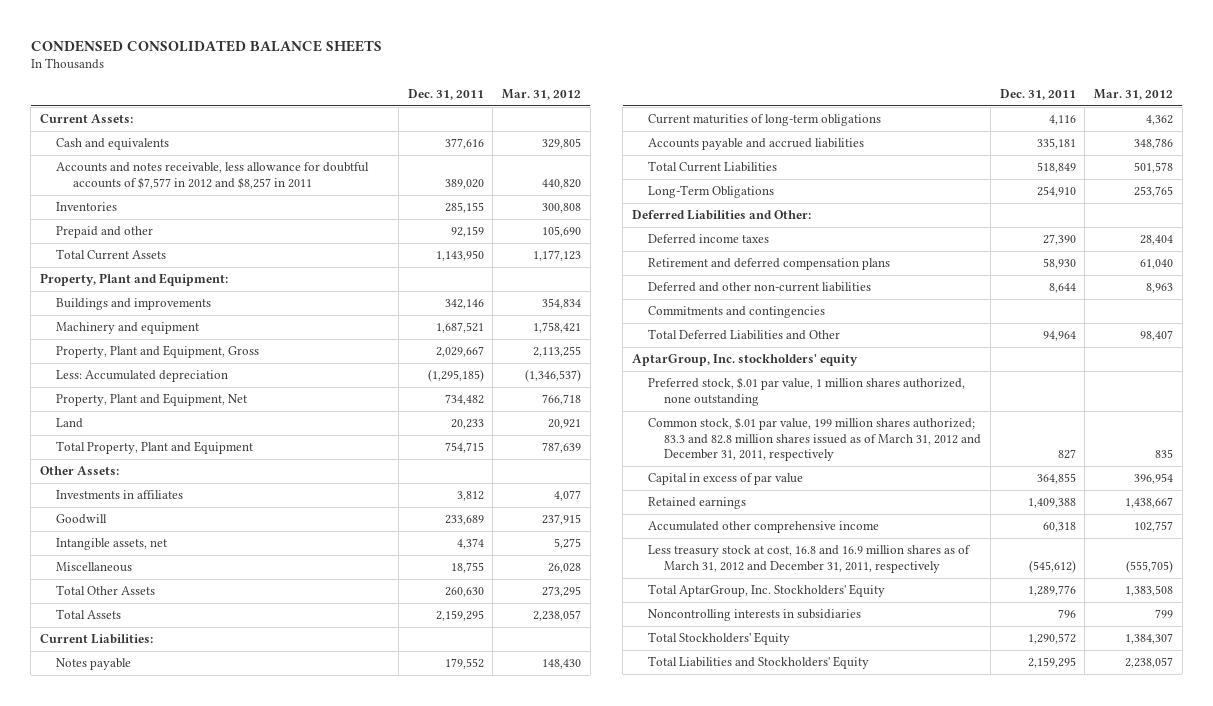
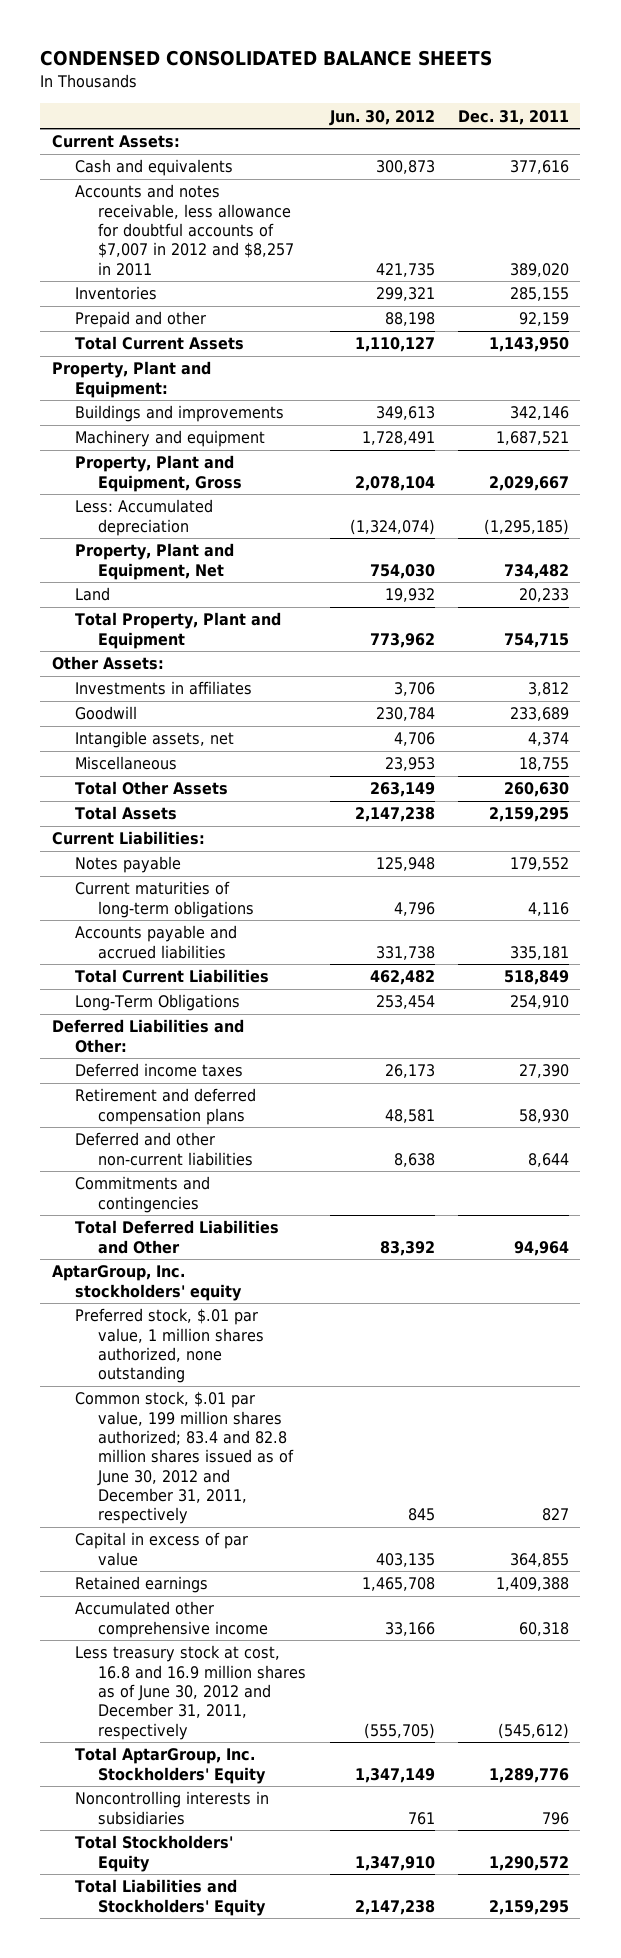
- | Dec. 31, 2011 | Mar. 31, 2012
+ | Jun. 30, 2012 | Dec. 31, 2011
- Accounts and notes receivable, less allowance for doubtful accounts of $7,577 in 2012 and $8,257 in 2011 | 389,020 | 440,820
+ Accounts and notes receivable, less allowance for doubtful accounts of $7,007 in 2012 and $8,257 in 2011 | 421,735 | 389,020
- Common stock, $.01 par value, 199 million shares authorized; 83.3 and 82.8 million shares issued as of March 31, 2012 and December 31, 2011, respectively | 827 | 835
+ Common stock, $.01 par value, 199 million shares authorized; 83.4 and 82.8 million shares issued as of June 30, 2012 and December 31, 2011, respectively | 845 | 827
- Less treasury stock at cost, 16.8 and 16.9 million shares as of March 31, 2012 and December 31, 2011, respectively | (545,612) | (555,705)
+ Less treasury stock at cost, 16.8 and 16.9 million shares as of June 30, 2012 and December 31, 2011, respectively | (555,705) | (545,612)

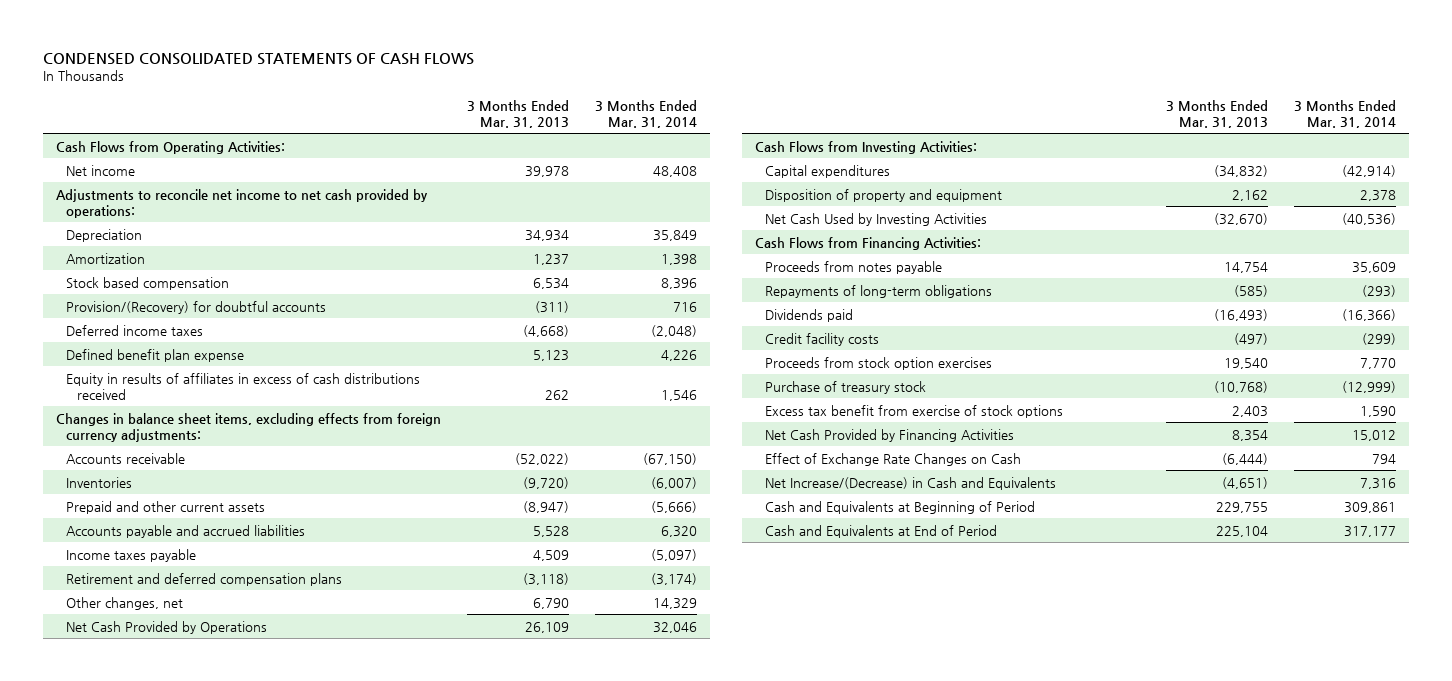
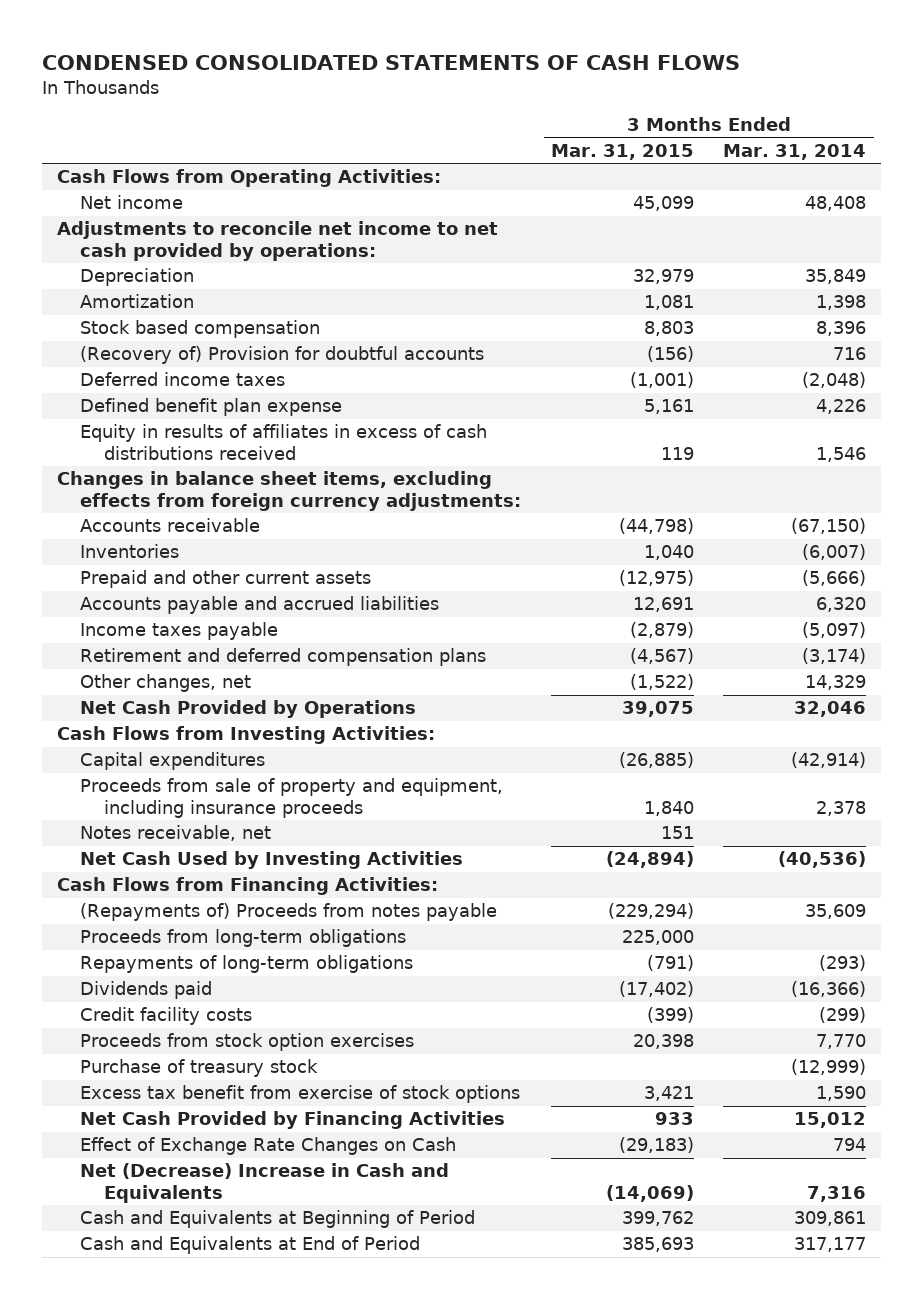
- | 3 Months Ended Mar. 31, 2013 | 3 Months Ended Mar. 31, 2014
+ | 3 Months Ended Mar. 31, 2015 | 3 Months Ended Mar. 31, 2014
- Provision/(Recovery) for doubtful accounts | (311) | 716
+ (Recovery of) Provision for doubtful accounts | (156) | 716
- Disposition of property and equipment | 2,162 | 2,378
+ Proceeds from sale of property and equipment, including insurance proceeds | 1,840 | 2,378
+ Notes receivable, net | 151 |
- Proceeds from notes payable | 14,754 | 35,609
+ (Repayments of) Proceeds from notes payable | (229,294) | 35,609
+ Proceeds from long-term obligations | 225,000 |
- Net Increase/(Decrease) in Cash and Equivalents | (4,651) | 7,316
+ Net (Decrease) Increase in Cash and Equivalents | (14,069) | 7,316

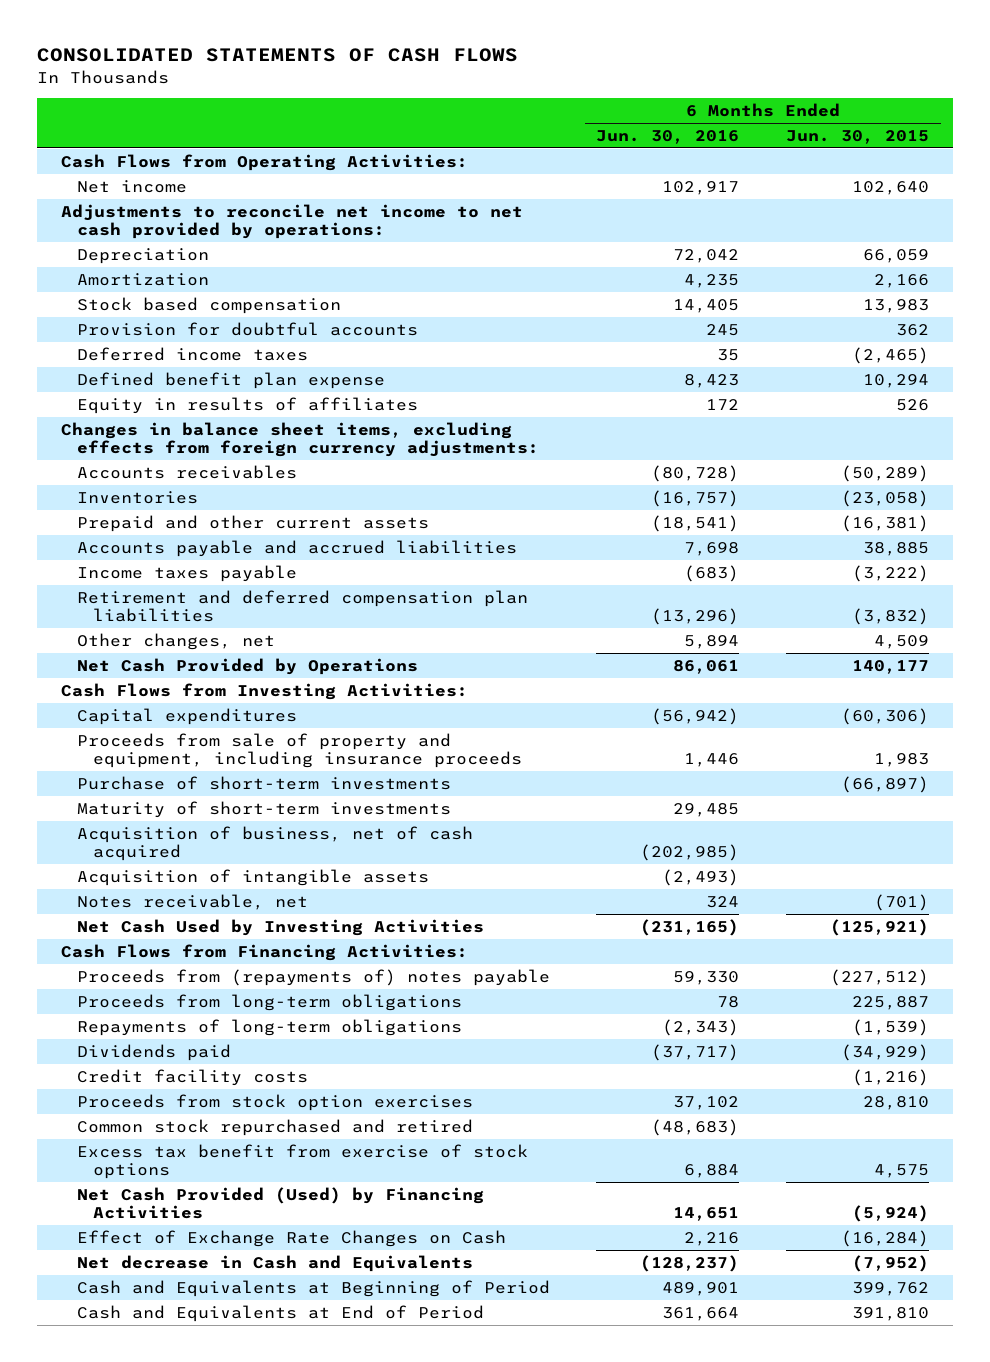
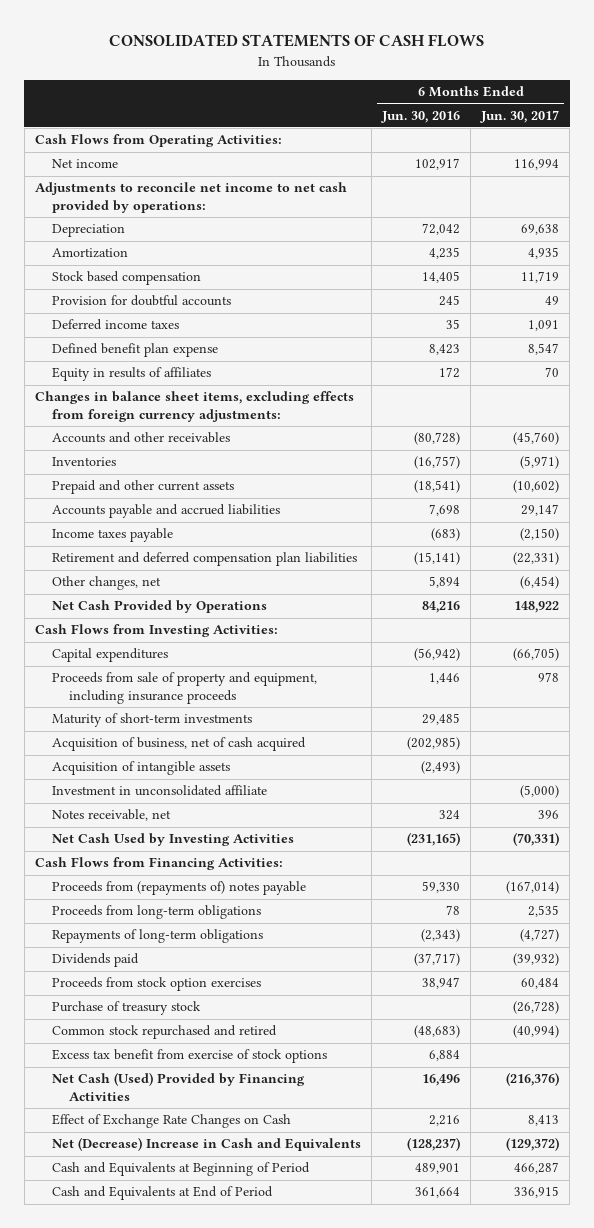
- | 6 Months Ended Jun. 30, 2016 | 6 Months Ended Jun. 30, 2015
+ | 6 Months Ended Jun. 30, 2016 | 6 Months Ended Jun. 30, 2017
- Accounts receivables | (80,728) | (50,289)
+ Accounts and other receivables | (80,728) | (45,760)
- Retirement and deferred compensation plan liabilities | (13,296) | (3,832)
+ Retirement and deferred compensation plan liabilities | (15,141) | (22,331)
- Net Cash Provided by Operations | 86,061 | 140,177
+ Net Cash Provided by Operations | 84,216 | 148,922
- Purchase of short-term investments | | (66,897)
+ Investment in unconsolidated affiliate | | (5,000)
- Credit facility costs | | (1,216)
- Proceeds from stock option exercises | 37,102 | 28,810
+ Proceeds from stock option exercises | 38,947 | 60,484
+ Purchase of treasury stock | | (26,728)
- Net Cash Provided (Used) by Financing Activities | 14,651 | (5,924)
+ Net Cash (Used) Provided by Financing Activities | 16,496 | (216,376)
- Net decrease in Cash and Equivalents | (128,237) | (7,952)
+ Net (Decrease) Increase in Cash and Equivalents | (128,237) | (129,372)

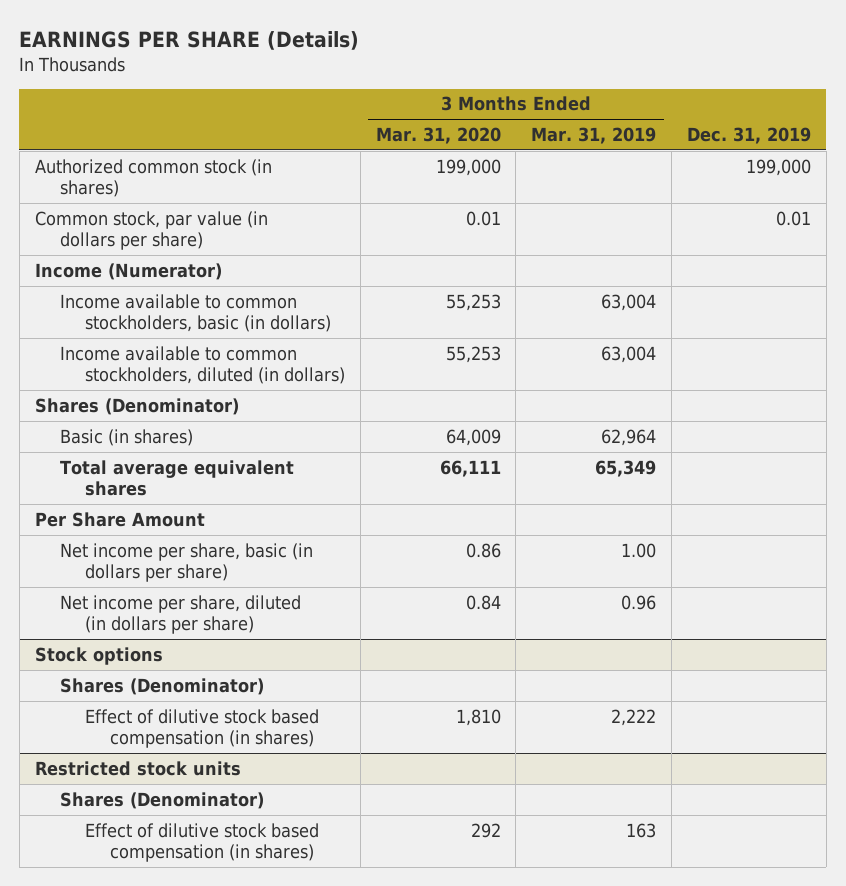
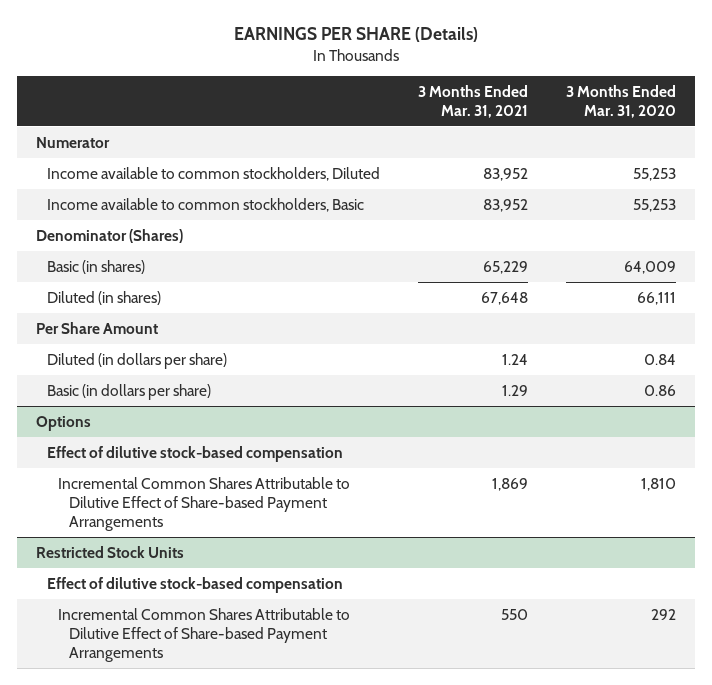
- | 3 Months Ended Mar. 31, 2020 | 3 Months Ended Mar. 31, 2019 | Dec. 31, 2019
+ | 3 Months Ended Mar. 31, 2021 | 3 Months Ended Mar. 31, 2020
- Authorized common stock (in shares) | 199,000 | | 199,000
- Common stock, par value (in dollars per share) | 0.01 | | 0.01
- Income (Numerator)
- Income available to common stockholders, basic (in dollars) | 55,253 | 63,004 |
- Income available to common stockholders, diluted (in dollars) | 55,253 | 63,004 |
- Shares (Denominator)
+ Numerator
+ Income available to common stockholders, Diluted | 83,952 | 55,253
+ Income available to common stockholders, Basic | 83,952 | 55,253
+ Denominator (Shares)
- Total average equivalent shares | 66,111 | 65,349 |
+ Diluted (in shares) | 67,648 | 66,111
- Net income per share, basic (in dollars per share) | 0.86 | 1.00 |
- Net income per share, diluted (in dollars per share) | 0.84 | 0.96 |
- Stock options
- Shares (Denominator)
- Effect of dilutive stock based compensation (in shares) | 1,810 | 2,222 |
- Restricted stock units
- Shares (Denominator)
- Effect of dilutive stock based compensation (in shares) | 292 | 163 |
+ Diluted (in dollars per share) | 1.24 | 0.84
+ Basic (in dollars per share) | 1.29 | 0.86
+ Options
+ Effect of dilutive stock-based compensation
+ Incremental Common Shares Attributable to Dilutive Effect of Share-based Payment Arrangements | 1,869 | 1,810
+ Restricted Stock Units
+ Effect of dilutive stock-based compensation
+ Incremental Common Shares Attributable to Dilutive Effect of Share-based Payment Arrangements | 550 | 292

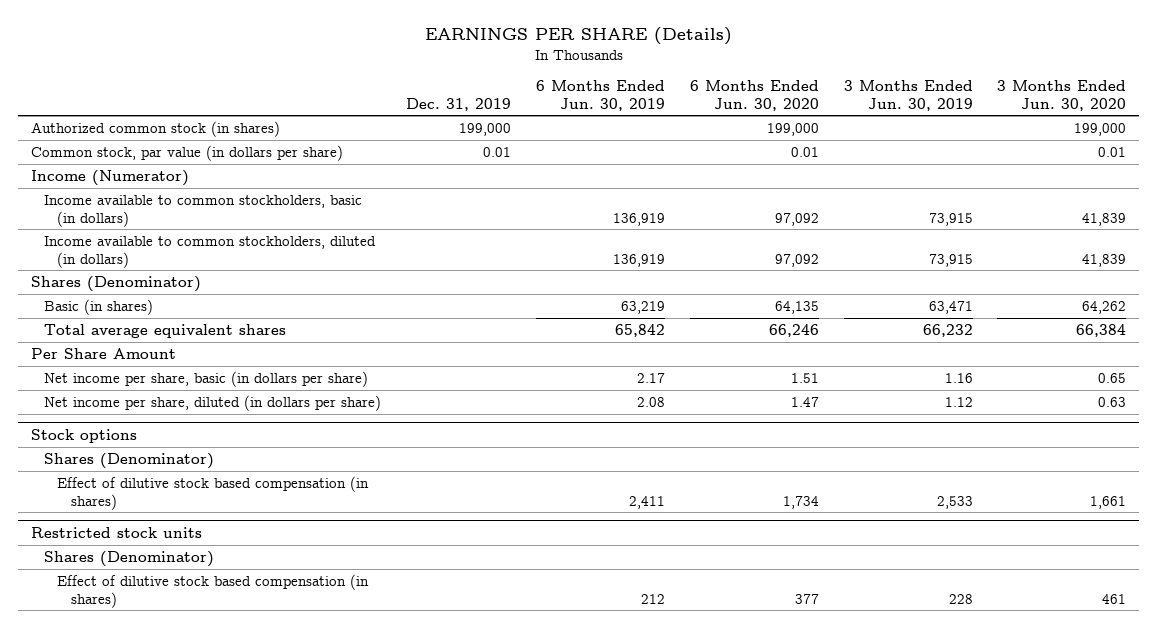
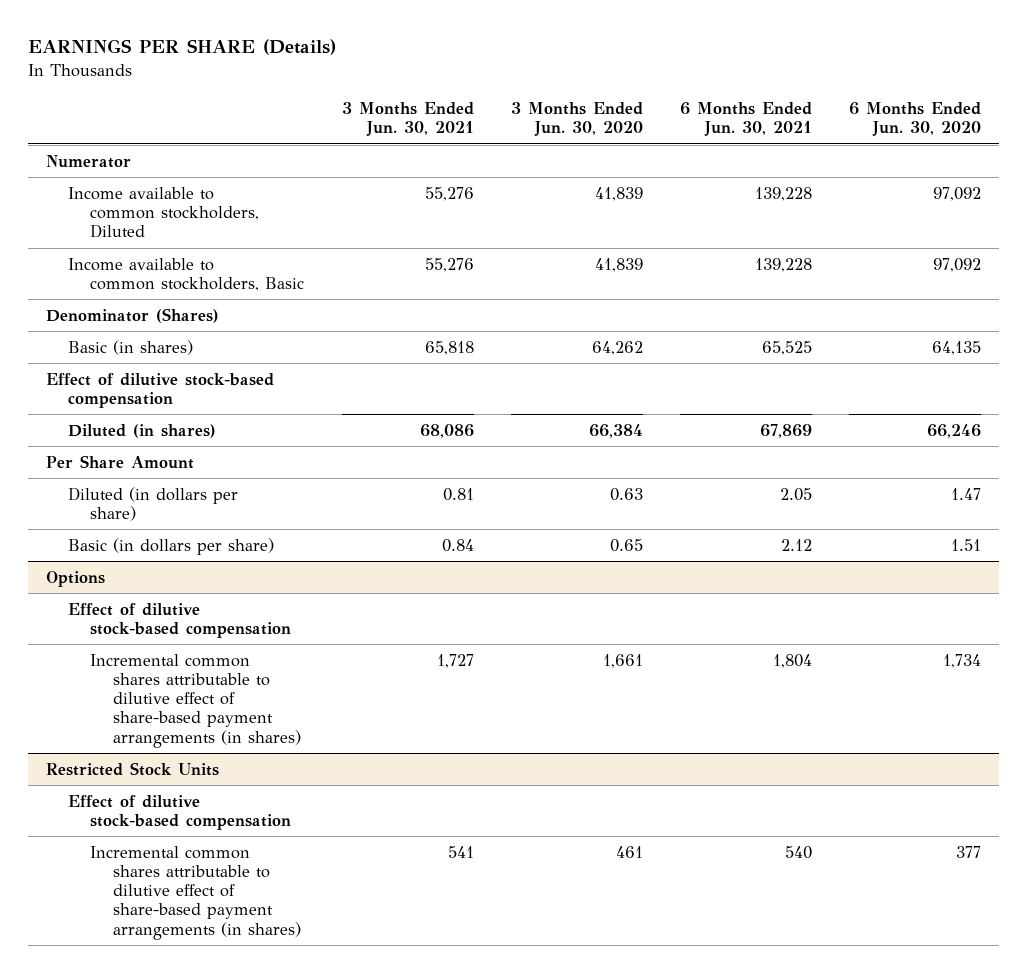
- | Dec. 31, 2019 | 6 Months Ended Jun. 30, 2019 | 6 Months Ended Jun. 30, 2020 | 3 Months Ended Jun. 30, 2019 | 3 Months Ended Jun. 30, 2020
+ | 3 Months Ended Jun. 30, 2021 | 3 Months Ended Jun. 30, 2020 | 6 Months Ended Jun. 30, 2021 | 6 Months Ended Jun. 30, 2020
- Authorized common stock (in shares) | 199,000 | | 199,000 | | 199,000
- Common stock, par value (in dollars per share) | 0.01 | | 0.01 | | 0.01
- Income (Numerator)
- Income available to common stockholders, basic (in dollars) | | 136,919 | 97,092 | 73,915 | 41,839
- Income available to common stockholders, diluted (in dollars) | | 136,919 | 97,092 | 73,915 | 41,839
- Shares (Denominator)
+ Numerator
+ Income available to common stockholders, Diluted | 55,276 | 41,839 | 139,228 | 97,092
+ Income available to common stockholders, Basic | 55,276 | 41,839 | 139,228 | 97,092
+ Denominator (Shares)
- Total average equivalent shares | | 65,842 | 66,246 | 66,232 | 66,384
+ Effect of dilutive stock-based compensation
+ Diluted (in shares) | 68,086 | 66,384 | 67,869 | 66,246
- Net income per share, basic (in dollars per share) | | 2.17 | 1.51 | 1.16 | 0.65
- Net income per share, diluted (in dollars per share) | | 2.08 | 1.47 | 1.12 | 0.63
- Stock options
- Shares (Denominator)
- Effect of dilutive stock based compensation (in shares) | | 2,411 | 1,734 | 2,533 | 1,661
- Restricted stock units
- Shares (Denominator)
- Effect of dilutive stock based compensation (in shares) | | 212 | 377 | 228 | 461
+ Diluted (in dollars per share) | 0.81 | 0.63 | 2.05 | 1.47
+ Basic (in dollars per share) | 0.84 | 0.65 | 2.12 | 1.51
+ Options
+ Effect of dilutive stock-based compensation
+ Incremental common shares attributable to dilutive effect of share-based payment arrangements (in shares) | 1,727 | 1,661 | 1,804 | 1,734
+ Restricted Stock Units
+ Effect of dilutive stock-based compensation
+ Incremental common shares attributable to dilutive effect of share-based payment arrangements (in shares) | 541 | 461 | 540 | 377

